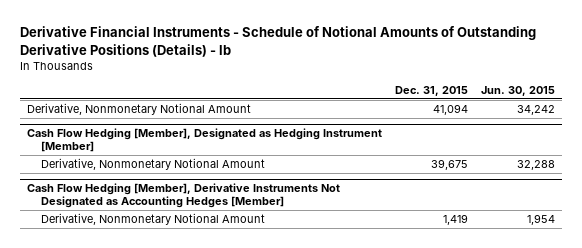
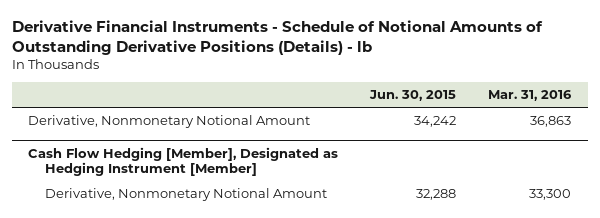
- | Dec. 31, 2015 | Jun. 30, 2015
+ | Jun. 30, 2015 | Mar. 31, 2016
- Cash Flow Hedging [Member], Derivative Instruments Not Designated as Accounting Hedges [Member]
- Derivative, Nonmonetary Notional Amount | 1,419 | 1,954

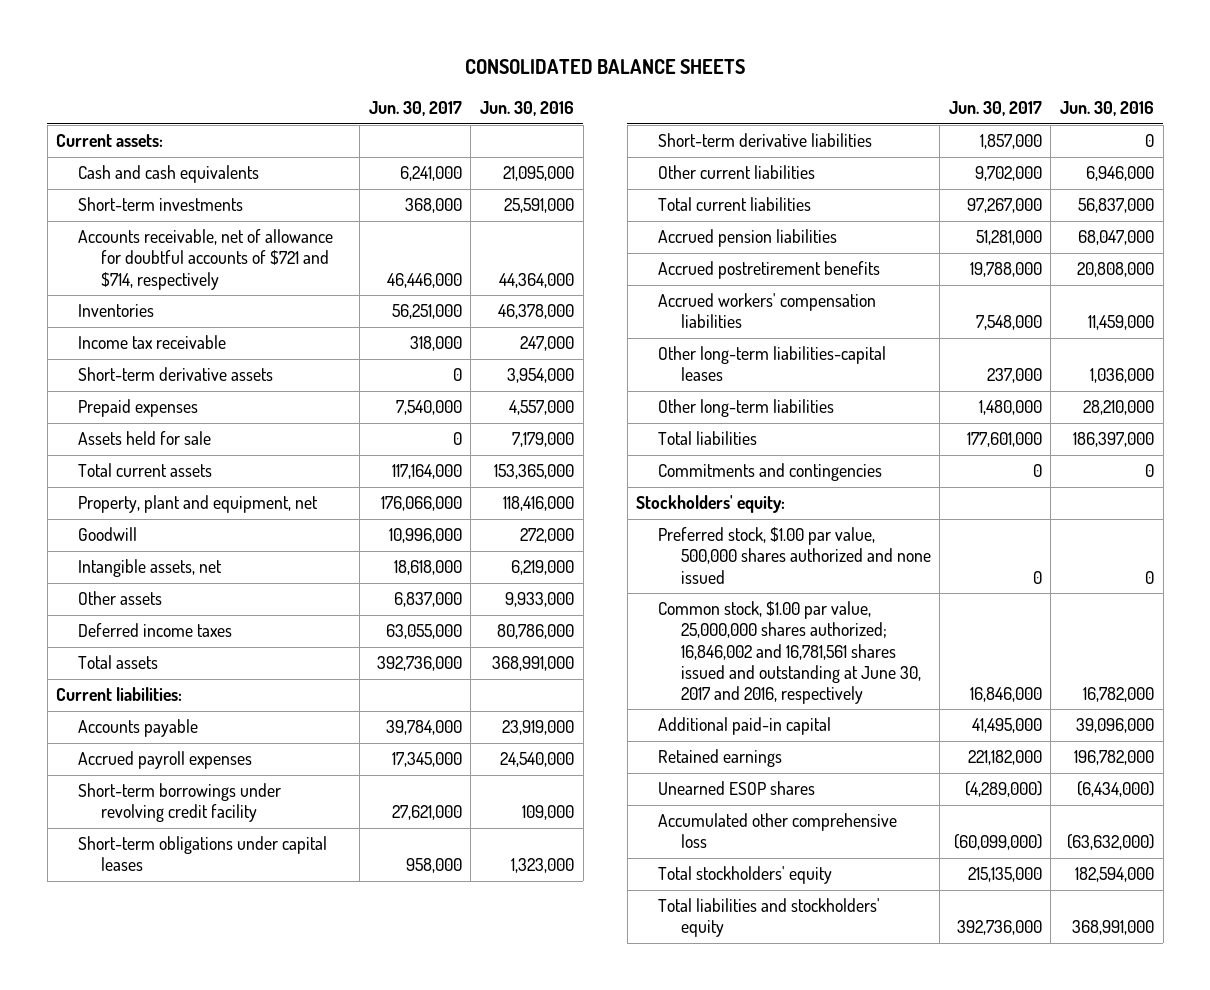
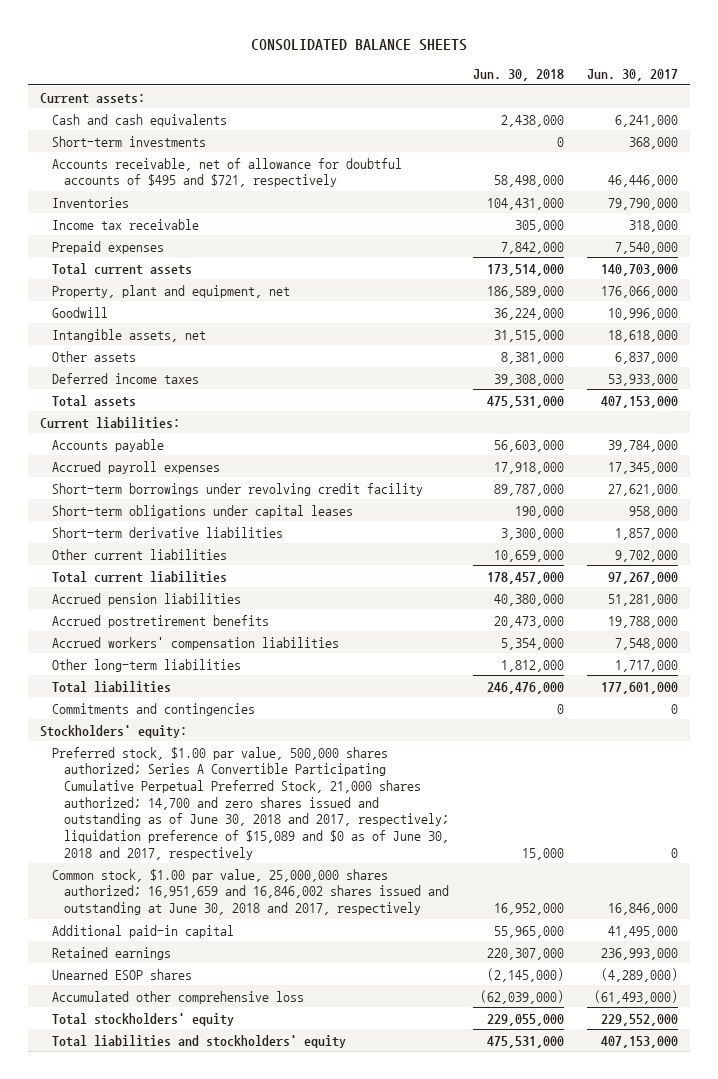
- | Jun. 30, 2017 | Jun. 30, 2016
+ | Jun. 30, 2018 | Jun. 30, 2017
- Accounts receivable, net of allowance for doubtful accounts of $721 and $714, respectively | 46,446,000 | 44,364,000
- Inventories | 56,251,000 | 46,378,000
+ Accounts receivable, net of allowance for doubtful accounts of $495 and $721, respectively | 58,498,000 | 46,446,000
+ Inventories | 104,431,000 | 79,790,000
- Short-term derivative assets | 0 | 3,954,000
- Assets held for sale | 0 | 7,179,000
- Total current assets | 117,164,000 | 153,365,000
+ Total current assets | 173,514,000 | 140,703,000
- Deferred income taxes | 63,055,000 | 80,786,000
- Total assets | 392,736,000 | 368,991,000
+ Deferred income taxes | 39,308,000 | 53,933,000
+ Total assets | 475,531,000 | 407,153,000
- Other long-term liabilities-capital leases | 237,000 | 1,036,000
- Other long-term liabilities | 1,480,000 | 28,210,000
+ Other long-term liabilities | 1,812,000 | 1,717,000
- Preferred stock, $1.00 par value, 500,000 shares authorized and none issued | 0 | 0
- Common stock, $1.00 par value, 25,000,000 shares authorized; 16,846,002 and 16,781,561 shares issued and outstanding at June 30, 2017 and 2016, respectively | 16,846,000 | 16,782,000
+ Preferred stock, $1.00 par value, 500,000 shares authorized; Series A Convertible Participating Cumulative Perpetual Preferred Stock, 21,000 shares authorized; 14,700 and zero shares issued and outstanding as of June 30, 2018 and 2017, respectively; liquidation preference of $15,089 and $0 as of June 30, 2018 and 2017, respectively | 15,000 | 0
+ Common stock, $1.00 par value, 25,000,000 shares authorized; 16,951,659 and 16,846,002 shares issued and outstanding at June 30, 2018 and 2017, respectively | 16,952,000 | 16,846,000
- Retained earnings | 221,182,000 | 196,782,000
+ Retained earnings | 220,307,000 | 236,993,000
- Accumulated other comprehensive loss | (60,099,000) | (63,632,000)
- Total stockholders' equity | 215,135,000 | 182,594,000
- Total liabilities and stockholders' equity | 392,736,000 | 368,991,000
+ Accumulated other comprehensive loss | (62,039,000) | (61,493,000)
+ Total stockholders' equity | 229,055,000 | 229,552,000
+ Total liabilities and stockholders' equity | 475,531,000 | 407,153,000

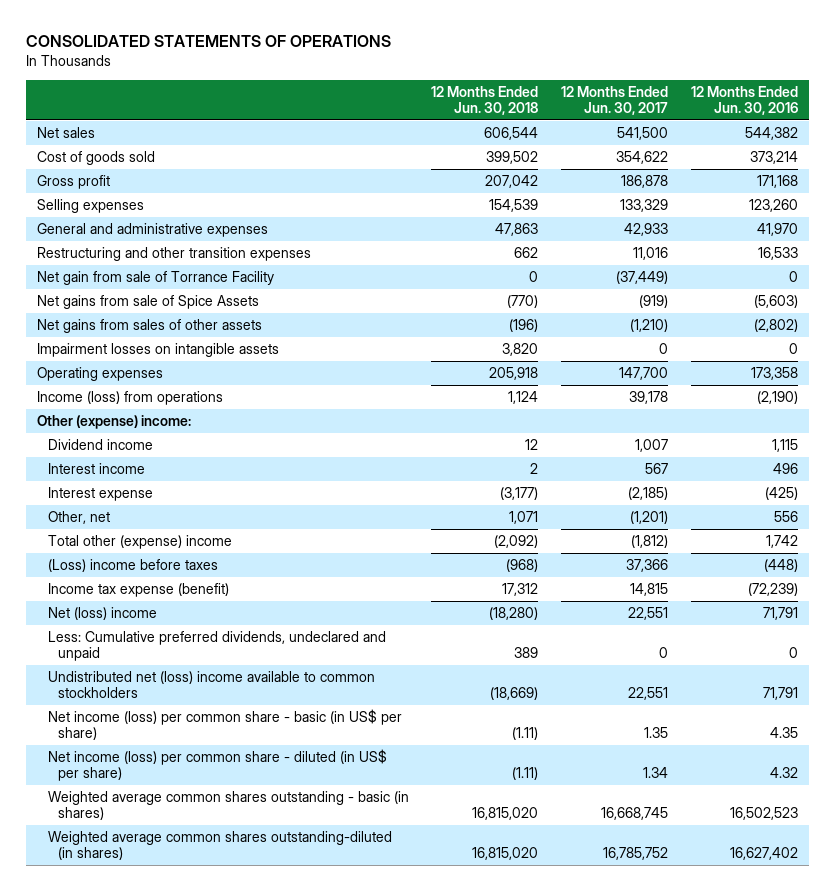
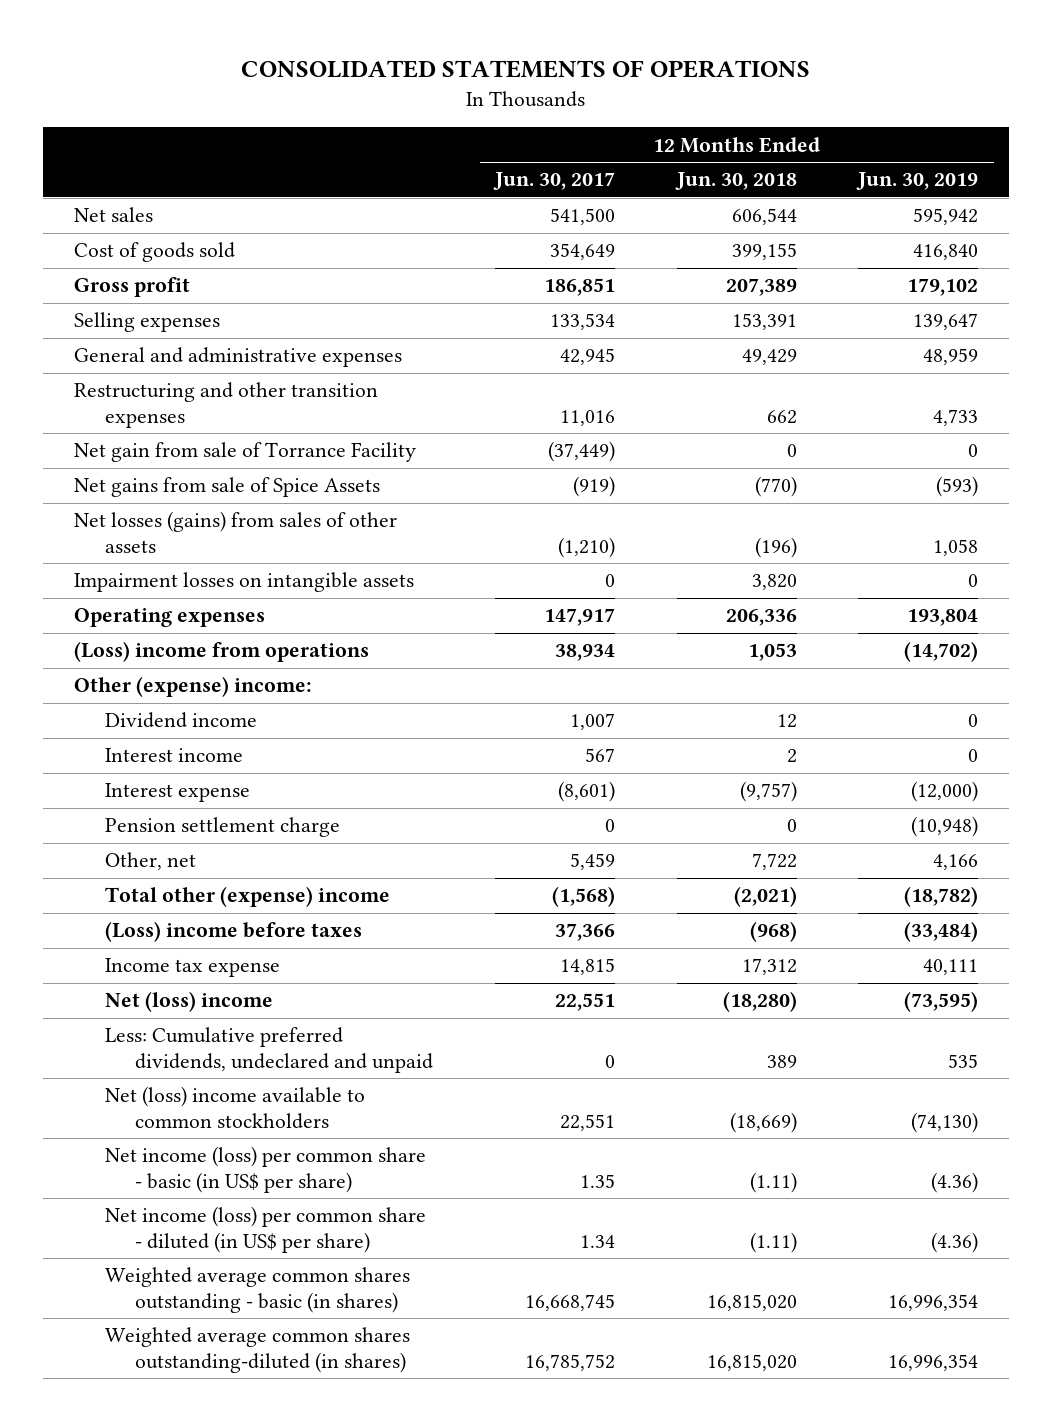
- | 12 Months Ended Jun. 30, 2018 | 12 Months Ended Jun. 30, 2017 | 12 Months Ended Jun. 30, 2016
+ | 12 Months Ended Jun. 30, 2017 | 12 Months Ended Jun. 30, 2018 | 12 Months Ended Jun. 30, 2019
- Cost of goods sold | 399,502 | 354,622 | 373,214
- Gross profit | 207,042 | 186,878 | 171,168
- Selling expenses | 154,539 | 133,329 | 123,260
- General and administrative expenses | 47,863 | 42,933 | 41,970
+ Cost of goods sold | 354,649 | 399,155 | 416,840
+ Gross profit | 186,851 | 207,389 | 179,102
+ Selling expenses | 133,534 | 153,391 | 139,647
+ General and administrative expenses | 42,945 | 49,429 | 48,959
- Net gains from sales of other assets | (196) | (1,210) | (2,802)
+ Net losses (gains) from sales of other assets | (1,210) | (196) | 1,058
- Operating expenses | 205,918 | 147,700 | 173,358
- Income (loss) from operations | 1,124 | 39,178 | (2,190)
+ Operating expenses | 147,917 | 206,336 | 193,804
+ (Loss) income from operations | 38,934 | 1,053 | (14,702)
- Interest expense | (3,177) | (2,185) | (425)
- Other, net | 1,071 | (1,201) | 556
- Total other (expense) income | (2,092) | (1,812) | 1,742
+ Interest expense | (8,601) | (9,757) | (12,000)
+ Pension settlement charge | 0 | 0 | (10,948)
+ Other, net | 5,459 | 7,722 | 4,166
+ Total other (expense) income | (1,568) | (2,021) | (18,782)
- Income tax expense (benefit) | 17,312 | 14,815 | (72,239)
+ Income tax expense | 14,815 | 17,312 | 40,111
- Undistributed net (loss) income available to common stockholders | (18,669) | 22,551 | 71,791
+ Net (loss) income available to common stockholders | 22,551 | (18,669) | (74,130)

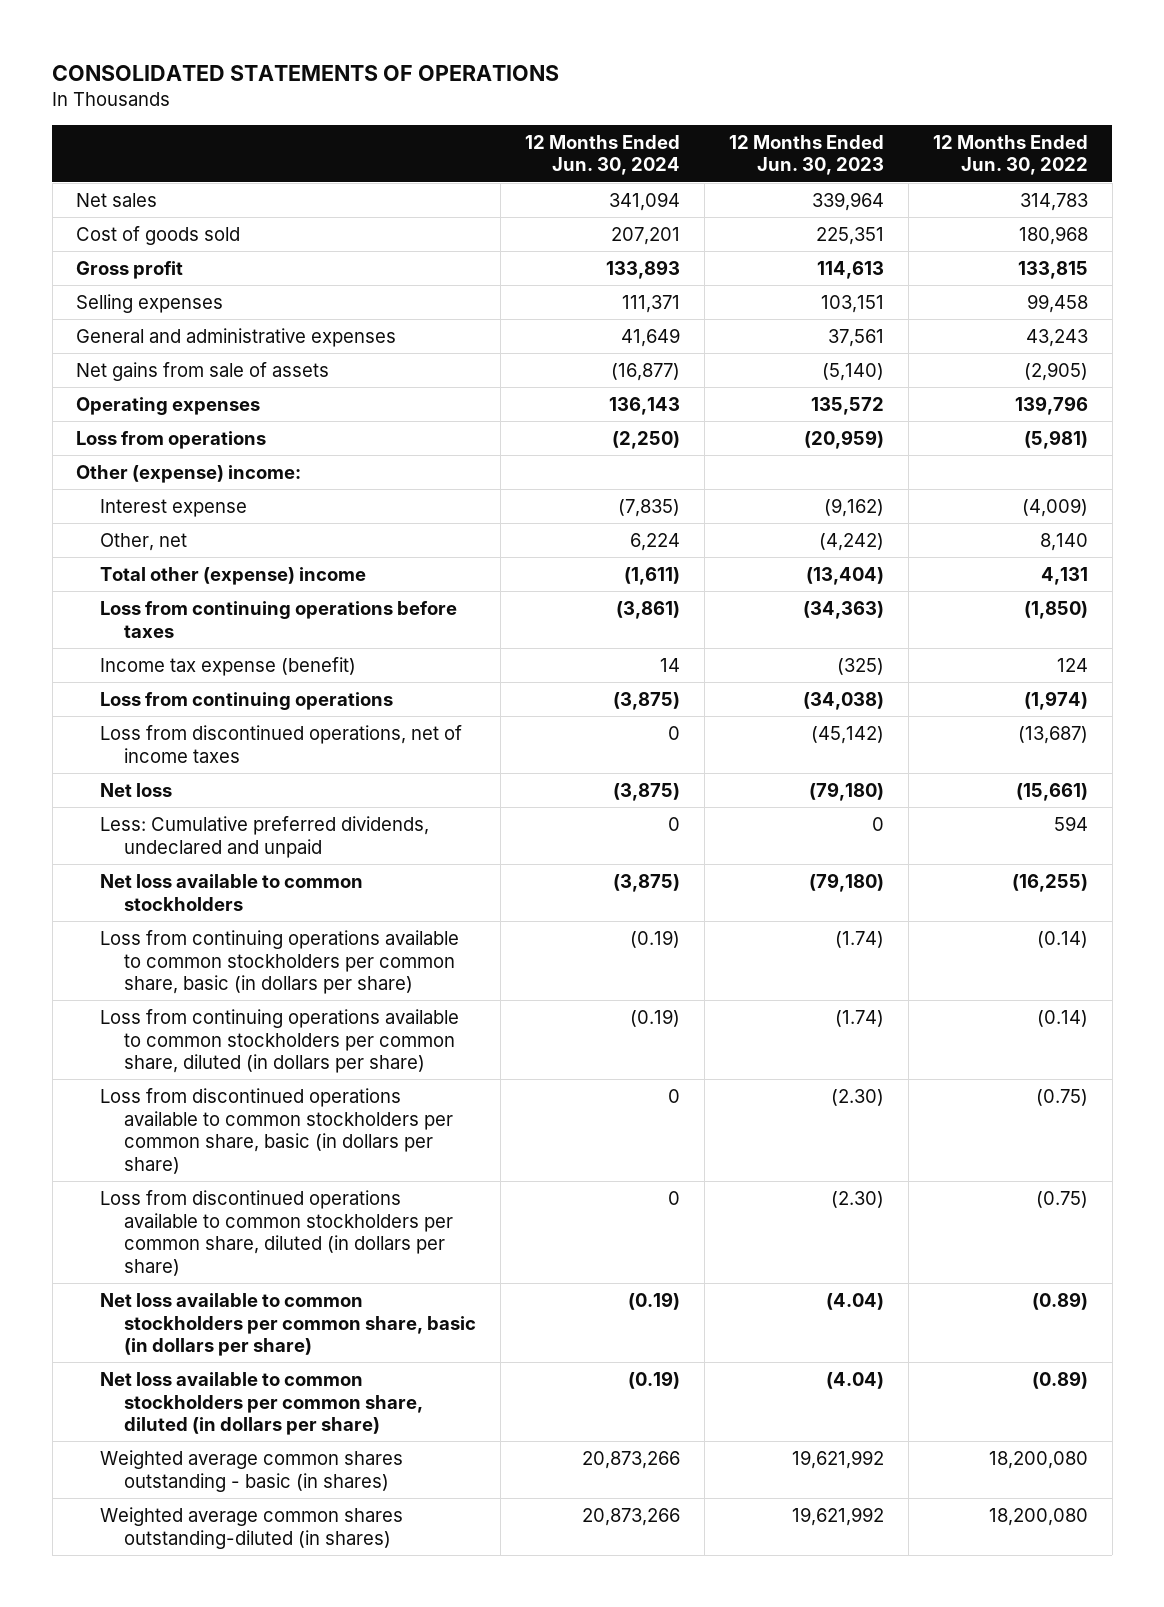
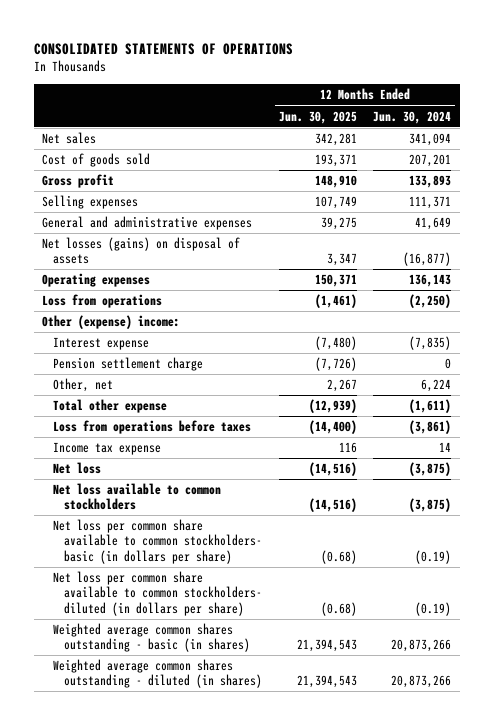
- | 12 Months Ended Jun. 30, 2024 | 12 Months Ended Jun. 30, 2023 | 12 Months Ended Jun. 30, 2022
+ | 12 Months Ended Jun. 30, 2025 | 12 Months Ended Jun. 30, 2024
- Net gains from sale of assets | (16,877) | (5,140) | (2,905)
+ Net losses (gains) on disposal of assets | 3,347 | (16,877)
+ Pension settlement charge | (7,726) | 0
- Total other (expense) income | (1,611) | (13,404) | 4,131
- Loss from continuing operations before taxes | (3,861) | (34,363) | (1,850)
- Income tax expense (benefit) | 14 | (325) | 124
- Loss from continuing operations | (3,875) | (34,038) | (1,974)
- Loss from discontinued operations, net of income taxes | 0 | (45,142) | (13,687)
+ Total other expense | (12,939) | (1,611)
+ Loss from operations before taxes | (14,400) | (3,861)
+ Income tax expense | 116 | 14
- Less: Cumulative preferred dividends, undeclared and unpaid | 0 | 0 | 594
- Loss from continuing operations available to common stockholders per common share, basic (in dollars per share) | (0.19) | (1.74) | (0.14)
- Loss from continuing operations available to common stockholders per common share, diluted (in dollars per share) | (0.19) | (1.74) | (0.14)
- Loss from discontinued operations available to common stockholders per common share, basic (in dollars per share) | 0 | (2.30) | (0.75)
- Loss from discontinued operations available to common stockholders per common share, diluted (in dollars per share) | 0 | (2.30) | (0.75)
- Net loss available to common stockholders per common share, basic (in dollars per share) | (0.19) | (4.04) | (0.89)
- Net loss available to common stockholders per common share, diluted (in dollars per share) | (0.19) | (4.04) | (0.89)
+ Net loss per common share available to common stockholders- basic (in dollars per share) | (0.68) | (0.19)
+ Net loss per common share available to common stockholders- diluted (in dollars per share) | (0.68) | (0.19)
- Weighted average common shares outstanding-diluted (in shares) | 20,873,266 | 19,621,992 | 18,200,080
+ Weighted average common shares outstanding - diluted (in shares) | 21,394,543 | 20,873,266

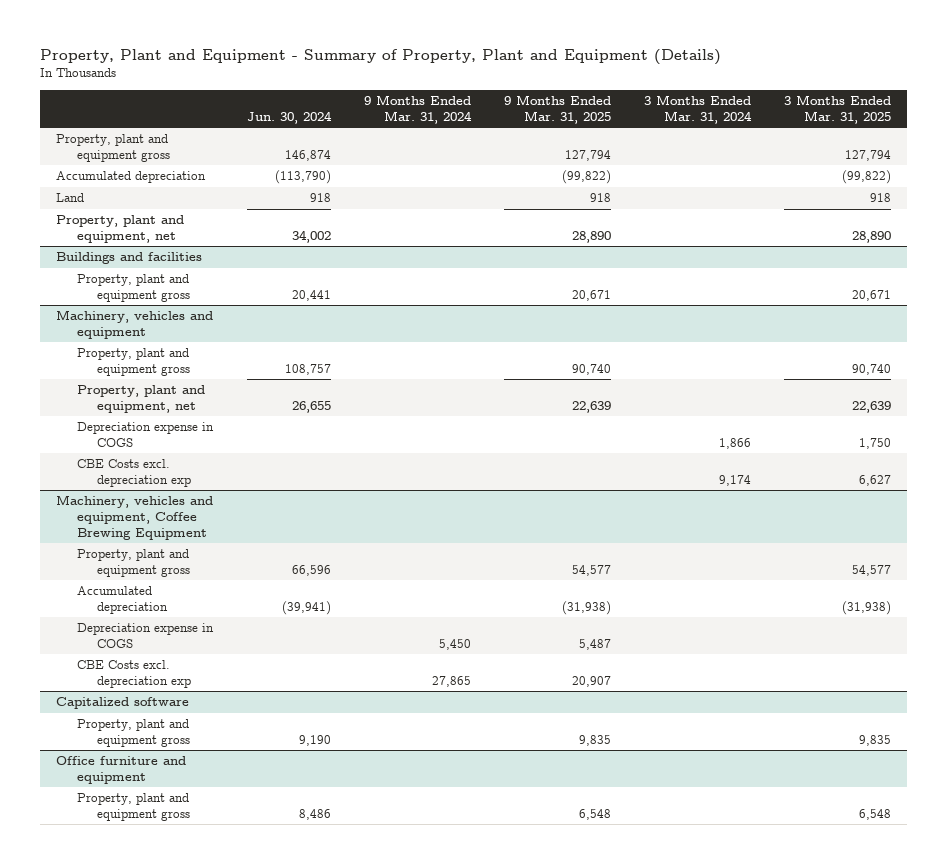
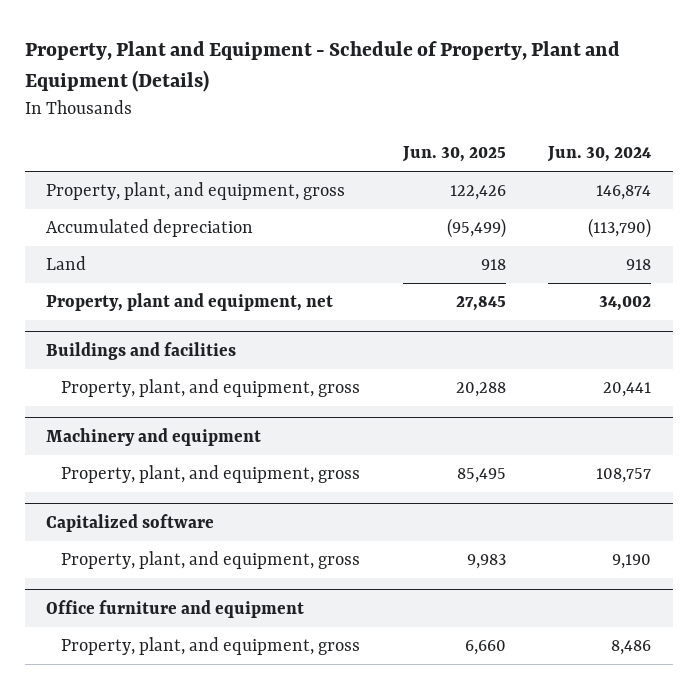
- Property, Plant and Equipment - Summary of Property, Plant and Equipment (Details)
+ Property, Plant and Equipment - Schedule of Property, Plant and Equipment (Details)
- | Jun. 30, 2024 | 9 Months Ended Mar. 31, 2024 | 9 Months Ended Mar. 31, 2025 | 3 Months Ended Mar. 31, 2024 | 3 Months Ended Mar. 31, 2025
+ | Jun. 30, 2025 | Jun. 30, 2024
- Property, plant and equipment gross | 146,874 | | 127,794 | | 127,794
+ Property, plant, and equipment, gross | 122,426 | 146,874
@ Buildings and facilities
- Property, plant and equipment gross | 20,441 | | 20,671 | | 20,671
- Machinery, vehicles and equipment
- Property, plant and equipment gross | 108,757 | | 90,740 | | 90,740
- Property, plant and equipment, net | 26,655 | | 22,639 | | 22,639
- Depreciation expense in COGS | | | | 1,866 | 1,750
- CBE Costs excl. depreciation exp | | | | 9,174 | 6,627
- Machinery, vehicles and equipment, Coffee Brewing Equipment
- Property, plant and equipment gross | 66,596 | | 54,577 | | 54,577
- Accumulated depreciation | (39,941) | | (31,938) | | (31,938)
- Depreciation expense in COGS | | 5,450 | 5,487 | |
- CBE Costs excl. depreciation exp | | 27,865 | 20,907 | |
@ Buildings and facilities
+ Property, plant, and equipment, gross | 20,288 | 20,441
+ Machinery and equipment
+ Property, plant, and equipment, gross | 85,495 | 108,757
@ Capitalized software
- Property, plant and equipment gross | 9,190 | | 9,835 | | 9,835
+ Property, plant, and equipment, gross | 9,983 | 9,190
@ Office furniture and equipment
- Property, plant and equipment gross | 8,486 | | 6,548 | | 6,548
+ Property, plant, and equipment, gross | 6,660 | 8,486

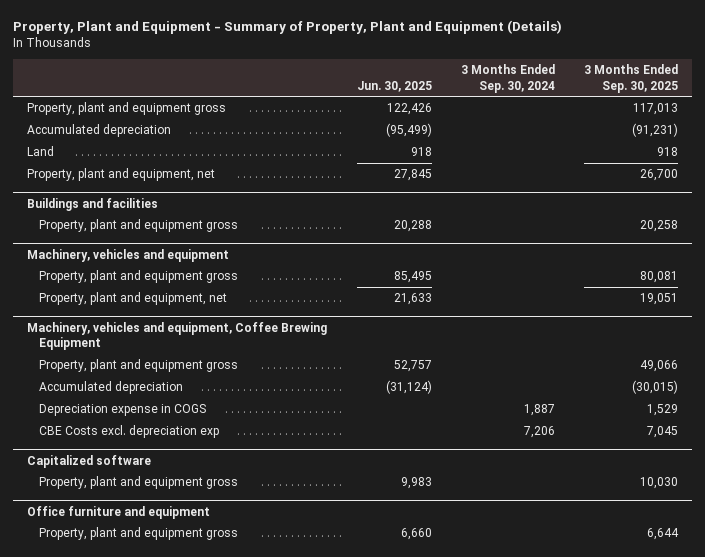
- Property, Plant and Equipment - Schedule of Property, Plant and Equipment (Details)
+ Property, Plant and Equipment - Summary of Property, Plant and Equipment (Details)
- | Jun. 30, 2025 | Jun. 30, 2024
+ | Jun. 30, 2025 | 3 Months Ended Sep. 30, 2024 | 3 Months Ended Sep. 30, 2025
- Property, plant, and equipment, gross | 122,426 | 146,874
+ Property, plant and equipment gross | 122,426 | | 117,013
@ Buildings and facilities
- Property, plant, and equipment, gross | 20,288 | 20,441
- Machinery and equipment
- Property, plant, and equipment, gross | 85,495 | 108,757
@ Buildings and facilities
+ Property, plant and equipment gross | 20,288 | | 20,258
+ Machinery, vehicles and equipment
+ Property, plant and equipment gross | 85,495 | | 80,081
+ Property, plant and equipment, net | 21,633 | | 19,051
+ Machinery, vehicles and equipment, Coffee Brewing Equipment
+ Property, plant and equipment gross | 52,757 | | 49,066
+ Accumulated depreciation | (31,124) | | (30,015)
+ Depreciation expense in COGS | | 1,887 | 1,529
+ CBE Costs excl. depreciation exp | | 7,206 | 7,045
@ Capitalized software
- Property, plant, and equipment, gross | 9,983 | 9,190
+ Property, plant and equipment gross | 9,983 | | 10,030
@ Office furniture and equipment
- Property, plant, and equipment, gross | 6,660 | 8,486
+ Property, plant and equipment gross | 6,660 | | 6,644

